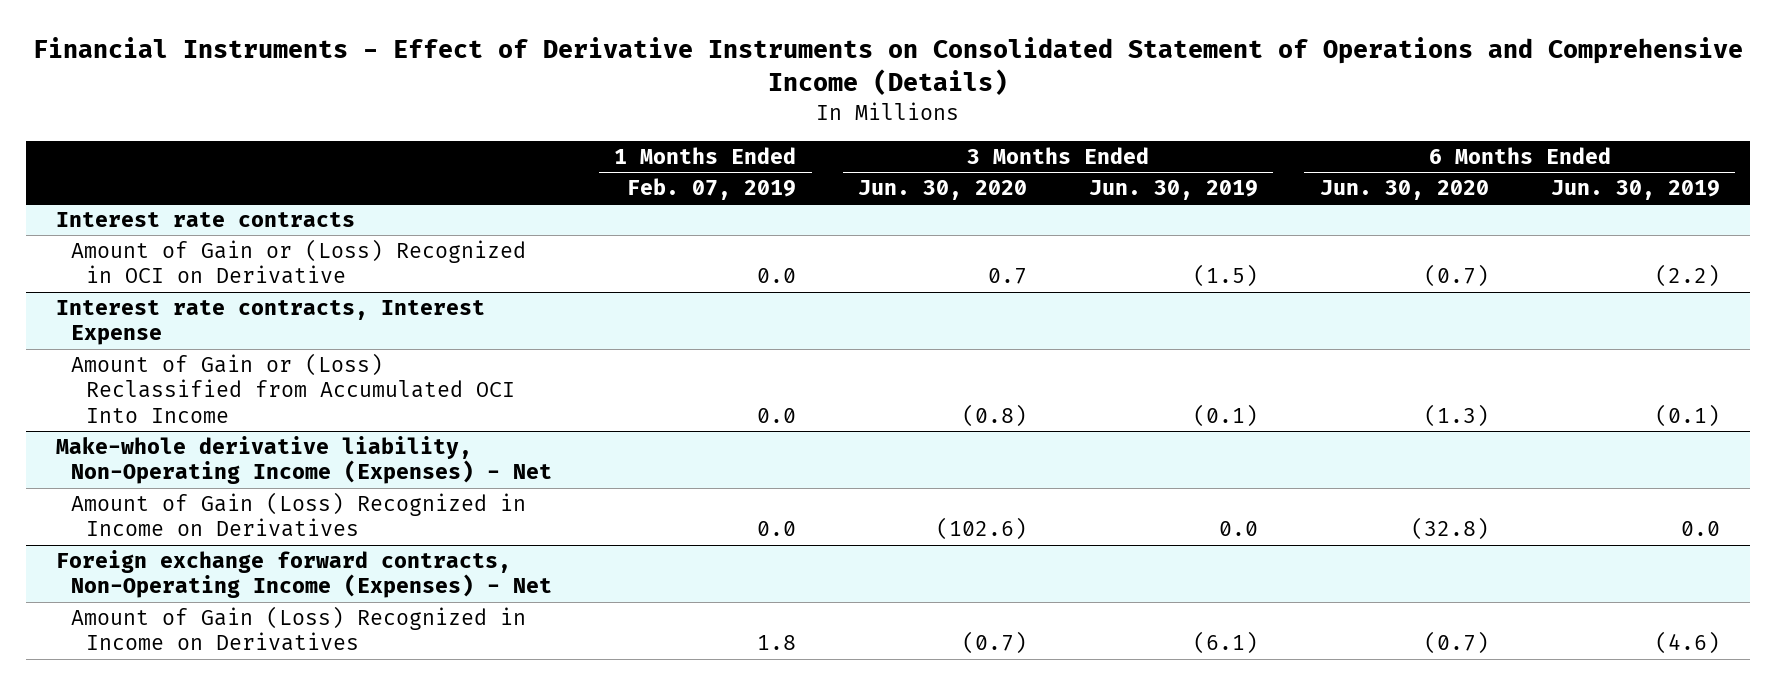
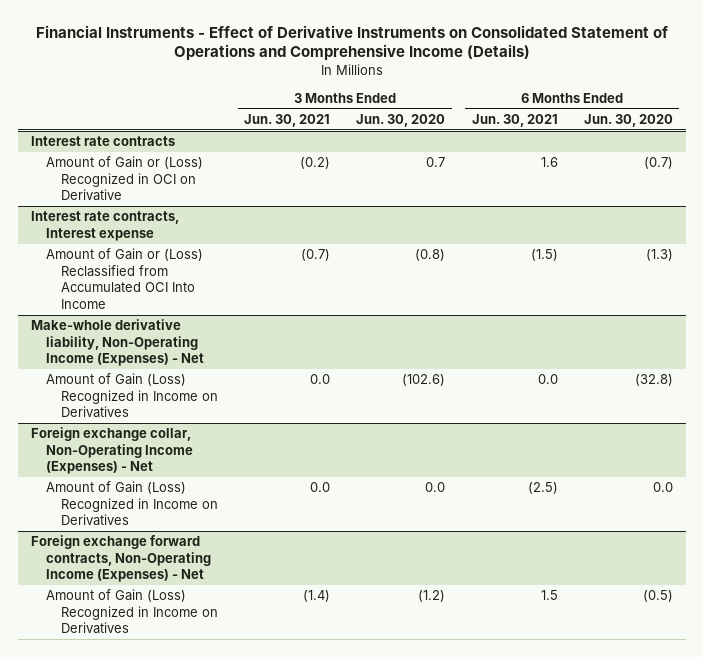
- | 1 Months Ended Feb. 07, 2019 | 3 Months Ended Jun. 30, 2020 | 3 Months Ended Jun. 30, 2019 | 6 Months Ended Jun. 30, 2020 | 6 Months Ended Jun. 30, 2019
+ | 3 Months Ended Jun. 30, 2021 | 3 Months Ended Jun. 30, 2020 | 6 Months Ended Jun. 30, 2021 | 6 Months Ended Jun. 30, 2020
- Interest rate contracts, Interest Expense
+ Interest rate contracts, Interest expense
+ Foreign exchange collar, Non-Operating Income (Expenses) - Net
+ Amount of Gain (Loss) Recognized in Income on Derivatives | 0.0 | 0.0 | (2.5) | 0.0
@ Foreign exchange forward contracts, Non-Operating Income (Expenses) - Net
- Amount of Gain (Loss) Recognized in Income on Derivatives | 1.8 | (0.7) | (6.1) | (0.7) | (4.6)
+ Amount of Gain (Loss) Recognized in Income on Derivatives | (1.4) | (1.2) | 1.5 | (0.5)

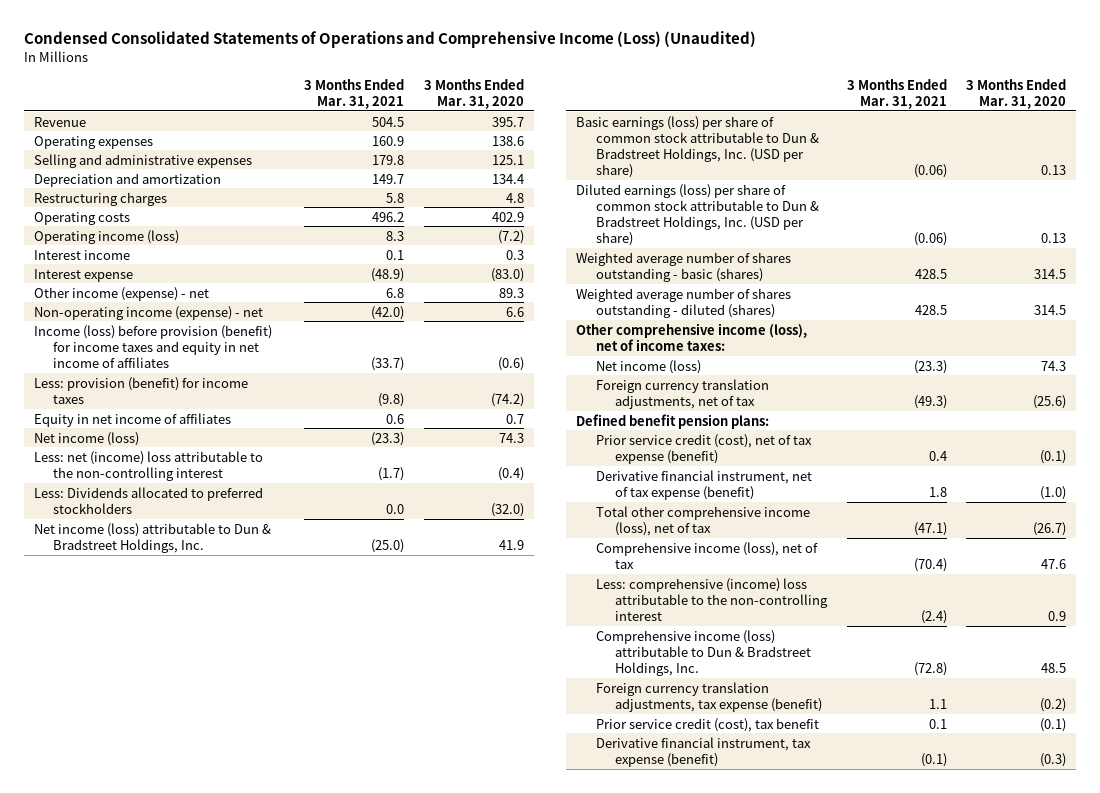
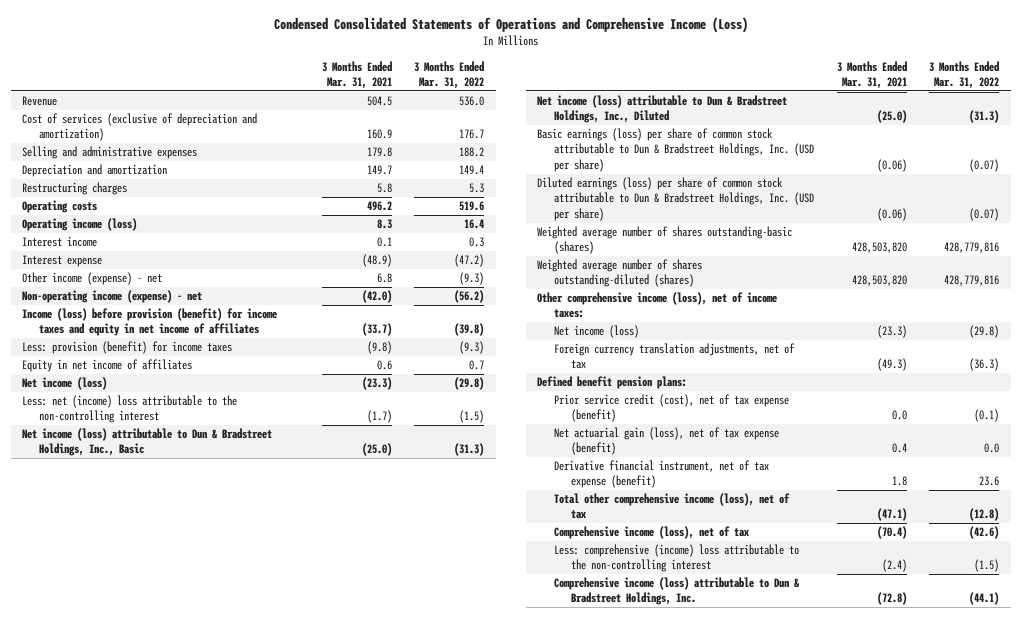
- Condensed Consolidated Statements of Operations and Comprehensive Income (Loss) (Unaudited)
+ Condensed Consolidated Statements of Operations and Comprehensive Income (Loss)
- | 3 Months Ended Mar. 31, 2021 | 3 Months Ended Mar. 31, 2020
+ | 3 Months Ended Mar. 31, 2021 | 3 Months Ended Mar. 31, 2022
- Operating expenses | 160.9 | 138.6
+ Cost of services (exclusive of depreciation and amortization) | 160.9 | 176.7
- Less: Dividends allocated to preferred stockholders | 0.0 | (32.0)
- Net income (loss) attributable to Dun & Bradstreet Holdings, Inc. | (25.0) | 41.9
+ Net income (loss) attributable to Dun & Bradstreet Holdings, Inc., Basic | (25.0) | (31.3)
+ Net income (loss) attributable to Dun & Bradstreet Holdings, Inc., Diluted | (25.0) | (31.3)
- Weighted average number of shares outstanding - basic (shares) | 428.5 | 314.5
- Weighted average number of shares outstanding - diluted (shares) | 428.5 | 314.5
+ Weighted average number of shares outstanding-basic (shares) | 428,503,820 | 428,779,816
+ Weighted average number of shares outstanding-diluted (shares) | 428,503,820 | 428,779,816
- Prior service credit (cost), net of tax expense (benefit) | 0.4 | (0.1)
+ Prior service credit (cost), net of tax expense (benefit) | 0.0 | (0.1)
+ Net actuarial gain (loss), net of tax expense (benefit) | 0.4 | 0.0
- Foreign currency translation adjustments, tax expense (benefit) | 1.1 | (0.2)
- Prior service credit (cost), tax benefit | 0.1 | (0.1)
- Derivative financial instrument, tax expense (benefit) | (0.1) | (0.3)

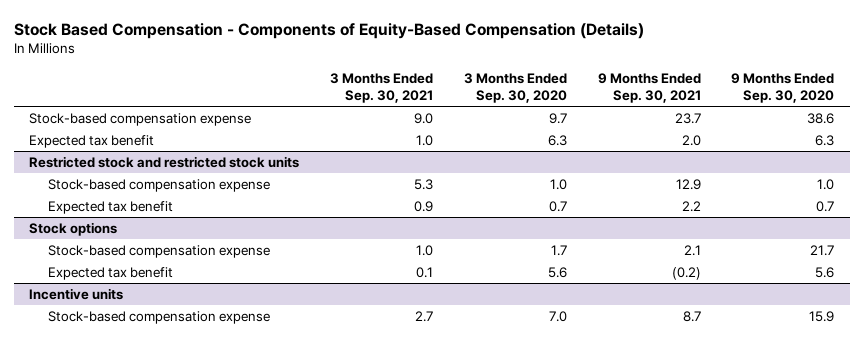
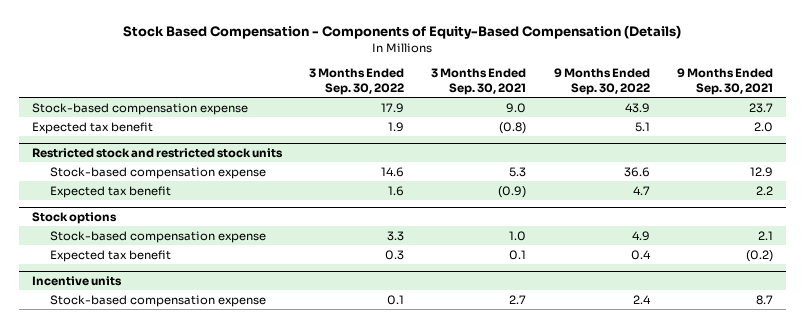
- | 3 Months Ended Sep. 30, 2021 | 3 Months Ended Sep. 30, 2020 | 9 Months Ended Sep. 30, 2021 | 9 Months Ended Sep. 30, 2020
+ | 3 Months Ended Sep. 30, 2022 | 3 Months Ended Sep. 30, 2021 | 9 Months Ended Sep. 30, 2022 | 9 Months Ended Sep. 30, 2021
- Expected tax benefit | 1.0 | 6.3 | 2.0 | 6.3
+ Expected tax benefit | 1.9 | (0.8) | 5.1 | 2.0
@ Restricted stock and restricted stock units
- Expected tax benefit | 0.9 | 0.7 | 2.2 | 0.7
+ Expected tax benefit | 1.6 | (0.9) | 4.7 | 2.2

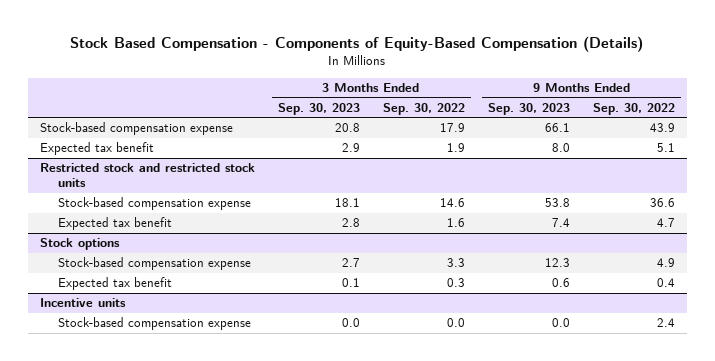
- | 3 Months Ended Sep. 30, 2022 | 3 Months Ended Sep. 30, 2021 | 9 Months Ended Sep. 30, 2022 | 9 Months Ended Sep. 30, 2021
+ | 3 Months Ended Sep. 30, 2023 | 3 Months Ended Sep. 30, 2022 | 9 Months Ended Sep. 30, 2023 | 9 Months Ended Sep. 30, 2022
@ Incentive units
- Stock-based compensation expense | 0.1 | 2.7 | 2.4 | 8.7
+ Stock-based compensation expense | 0.0 | 0.0 | 0.0 | 2.4

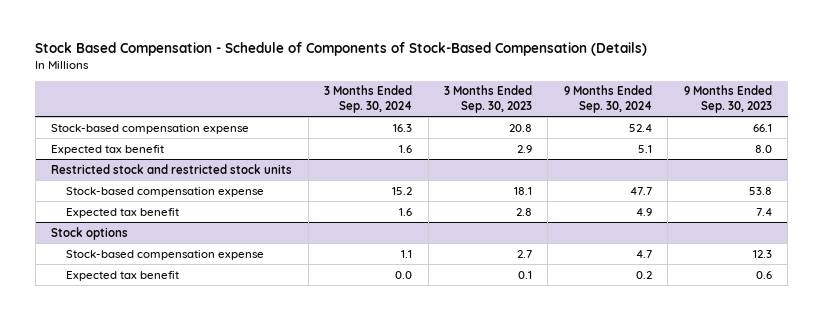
- Stock Based Compensation - Components of Equity-Based Compensation (Details)
+ Stock Based Compensation - Schedule of Components of Stock-Based Compensation (Details)
- | 3 Months Ended Sep. 30, 2023 | 3 Months Ended Sep. 30, 2022 | 9 Months Ended Sep. 30, 2023 | 9 Months Ended Sep. 30, 2022
+ | 3 Months Ended Sep. 30, 2024 | 3 Months Ended Sep. 30, 2023 | 9 Months Ended Sep. 30, 2024 | 9 Months Ended Sep. 30, 2023
- Incentive units
- Stock-based compensation expense | 0.0 | 0.0 | 0.0 | 2.4

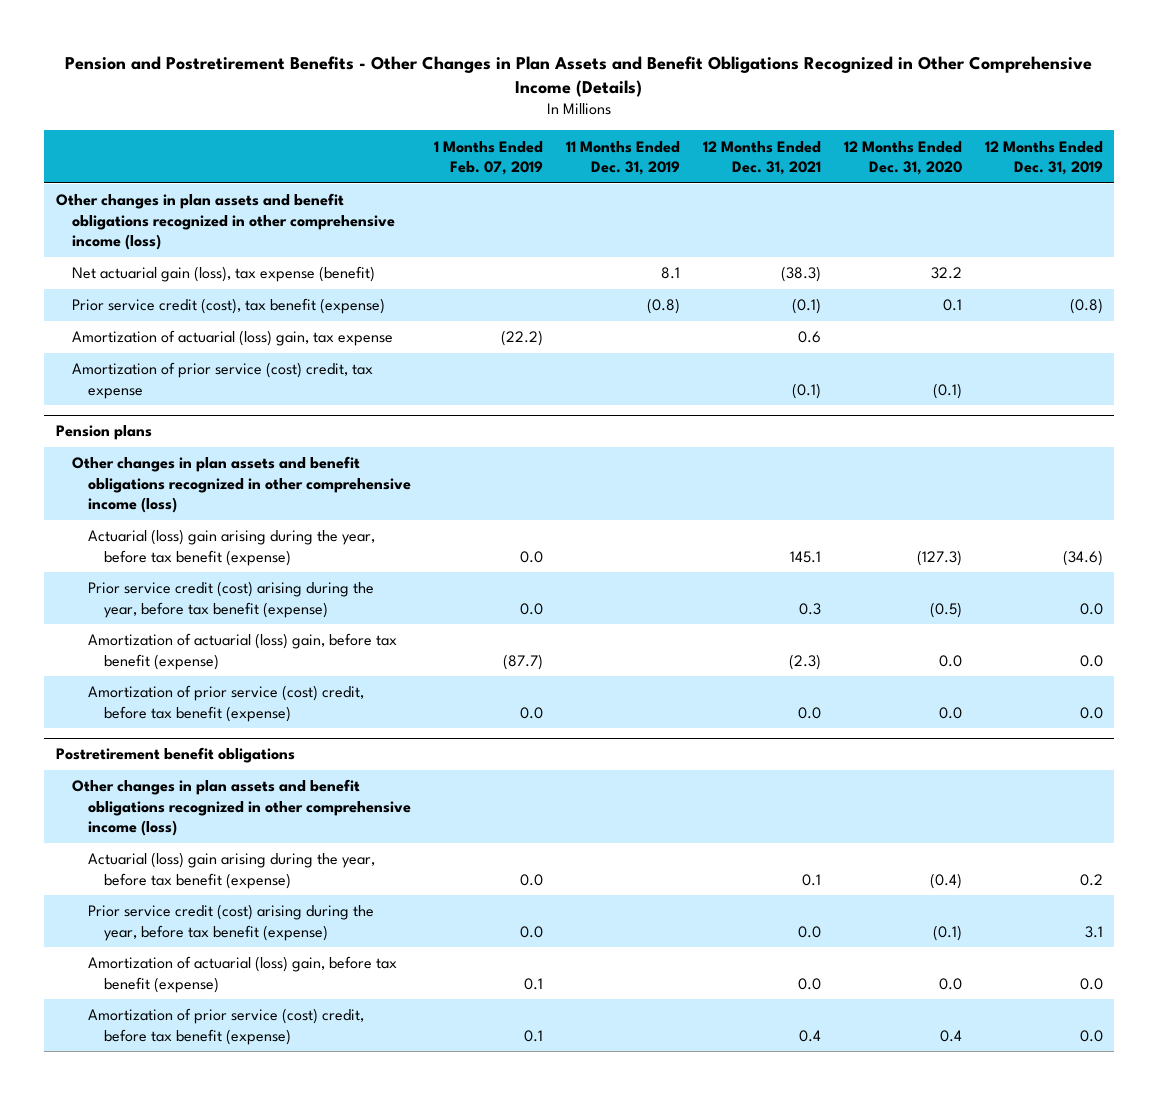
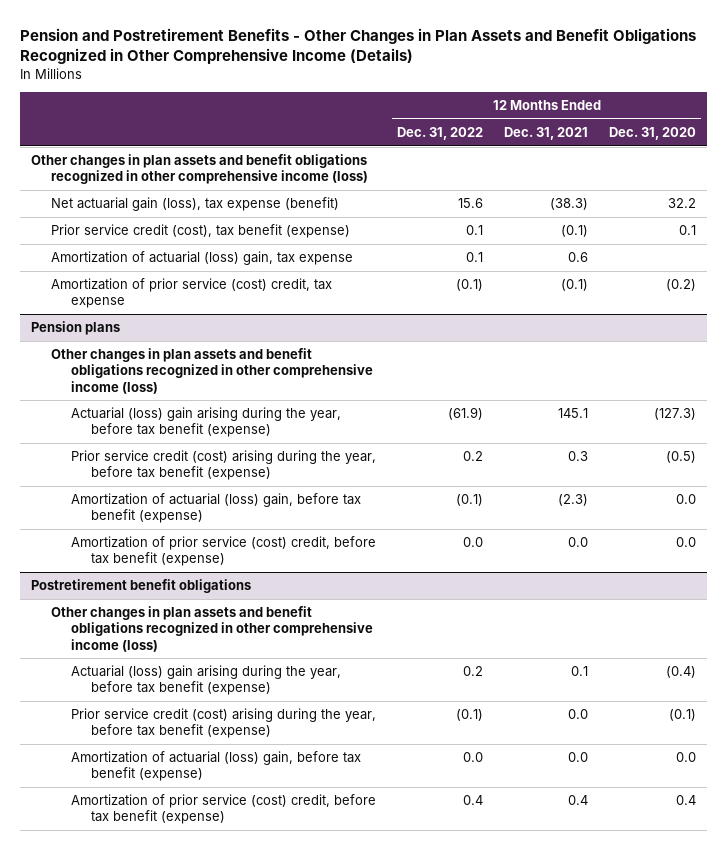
- | 1 Months Ended Feb. 07, 2019 | 11 Months Ended Dec. 31, 2019 | 12 Months Ended Dec. 31, 2021 | 12 Months Ended Dec. 31, 2020 | 12 Months Ended Dec. 31, 2019
+ | 12 Months Ended Dec. 31, 2022 | 12 Months Ended Dec. 31, 2021 | 12 Months Ended Dec. 31, 2020
- Amortization of prior service (cost) credit, tax expense | | | (0.1) | (0.1) |
+ Amortization of prior service (cost) credit, tax expense | (0.1) | (0.1) | (0.2)

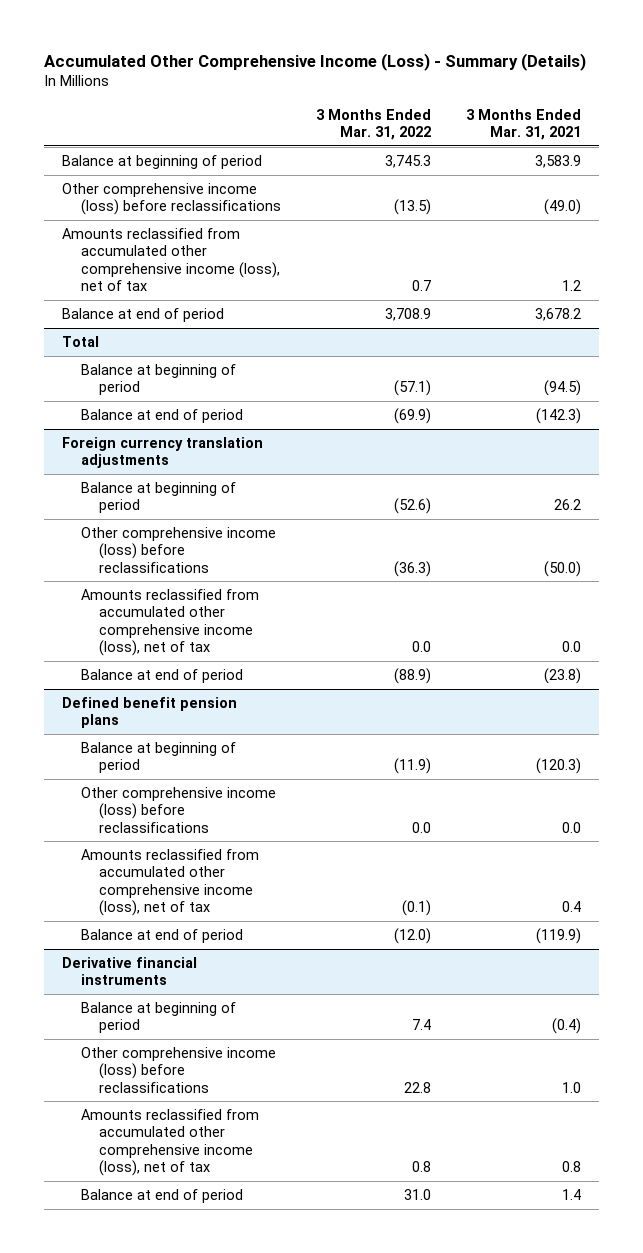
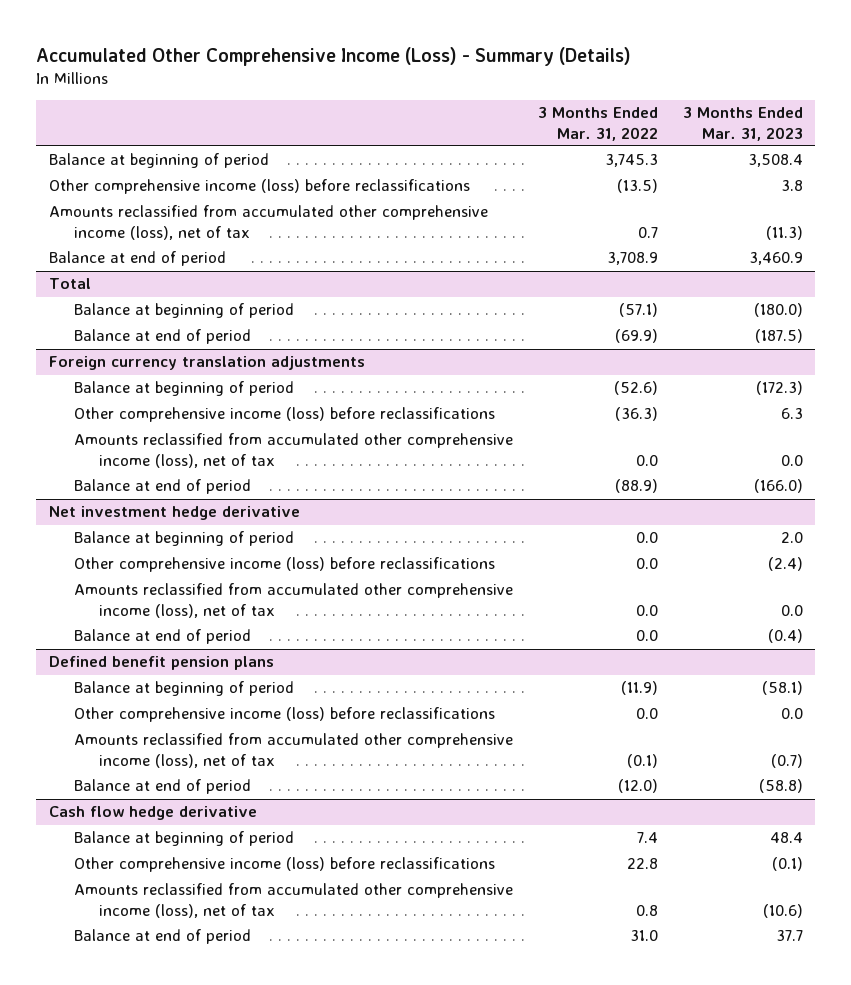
- | 3 Months Ended Mar. 31, 2022 | 3 Months Ended Mar. 31, 2021
+ | 3 Months Ended Mar. 31, 2022 | 3 Months Ended Mar. 31, 2023
+ Net investment hedge derivative
+ Balance at beginning of period | 0.0 | 2.0
+ Other comprehensive income (loss) before reclassifications | 0.0 | (2.4)
+ Amounts reclassified from accumulated other comprehensive income (loss), net of tax | 0.0 | 0.0
+ Balance at end of period | 0.0 | (0.4)
- Derivative financial instruments
+ Cash flow hedge derivative

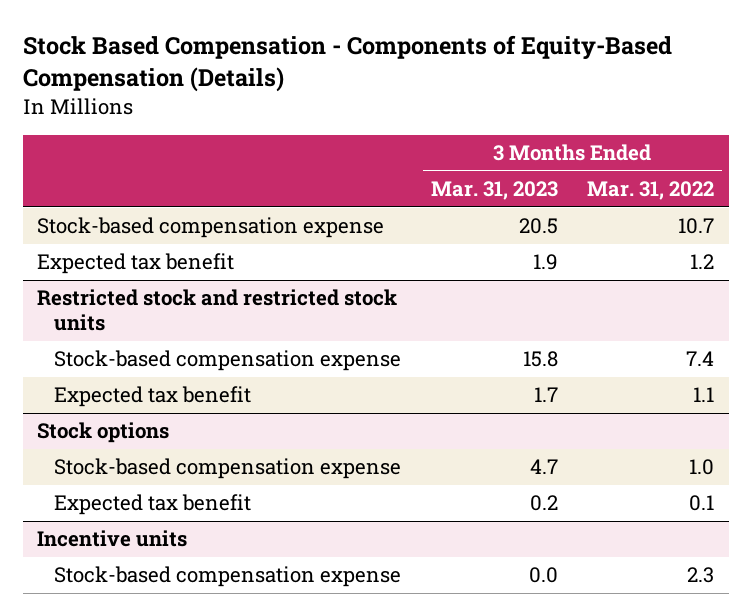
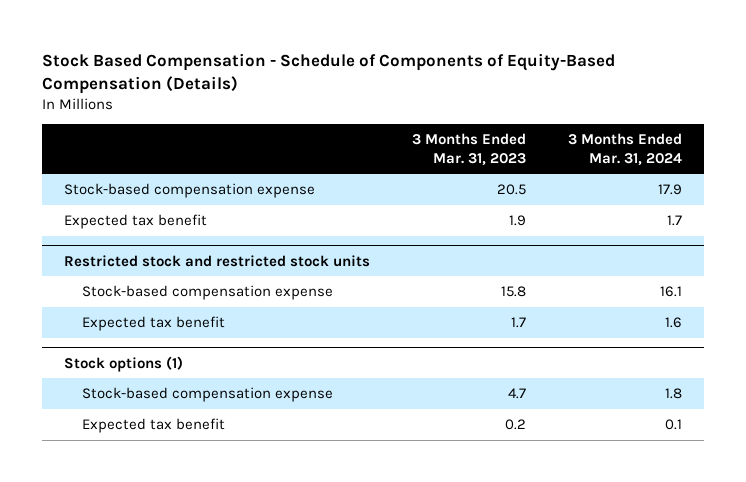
- Stock Based Compensation - Components of Equity-Based Compensation (Details)
+ Stock Based Compensation - Schedule of Components of Equity-Based Compensation (Details)
- | 3 Months Ended Mar. 31, 2023 | 3 Months Ended Mar. 31, 2022
+ | 3 Months Ended Mar. 31, 2023 | 3 Months Ended Mar. 31, 2024
- Stock options
+ Stock options (1)
- Incentive units
- Stock-based compensation expense | 0.0 | 2.3

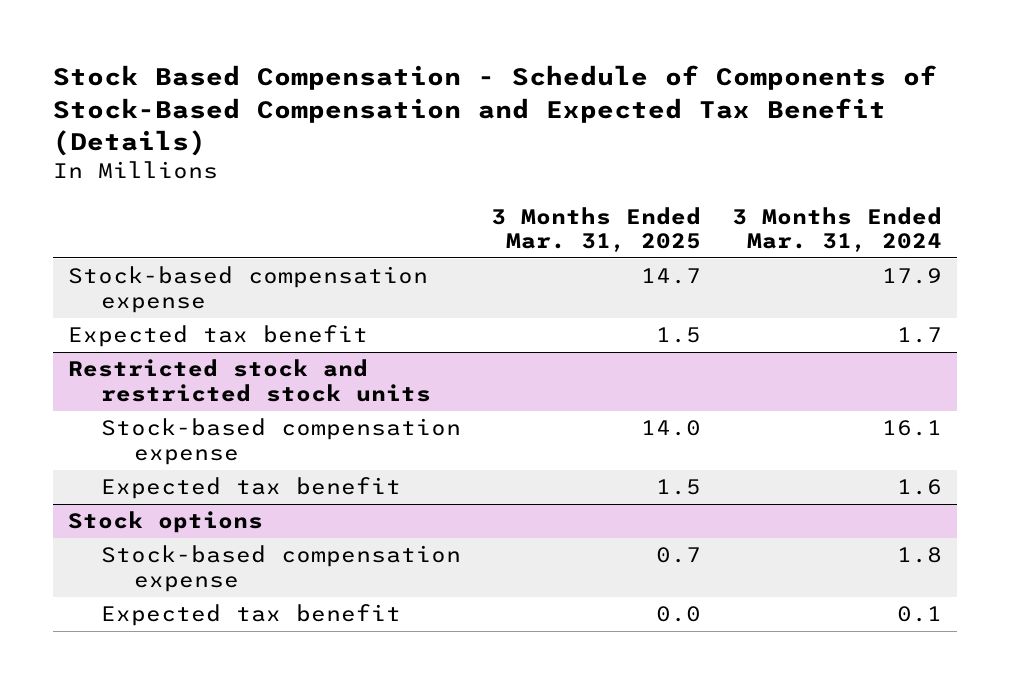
- Stock Based Compensation - Schedule of Components of Equity-Based Compensation (Details)
+ Stock Based Compensation - Schedule of Components of Stock-Based Compensation and Expected Tax Benefit (Details)
- | 3 Months Ended Mar. 31, 2023 | 3 Months Ended Mar. 31, 2024
+ | 3 Months Ended Mar. 31, 2025 | 3 Months Ended Mar. 31, 2024
- Stock options (1)
+ Stock options

